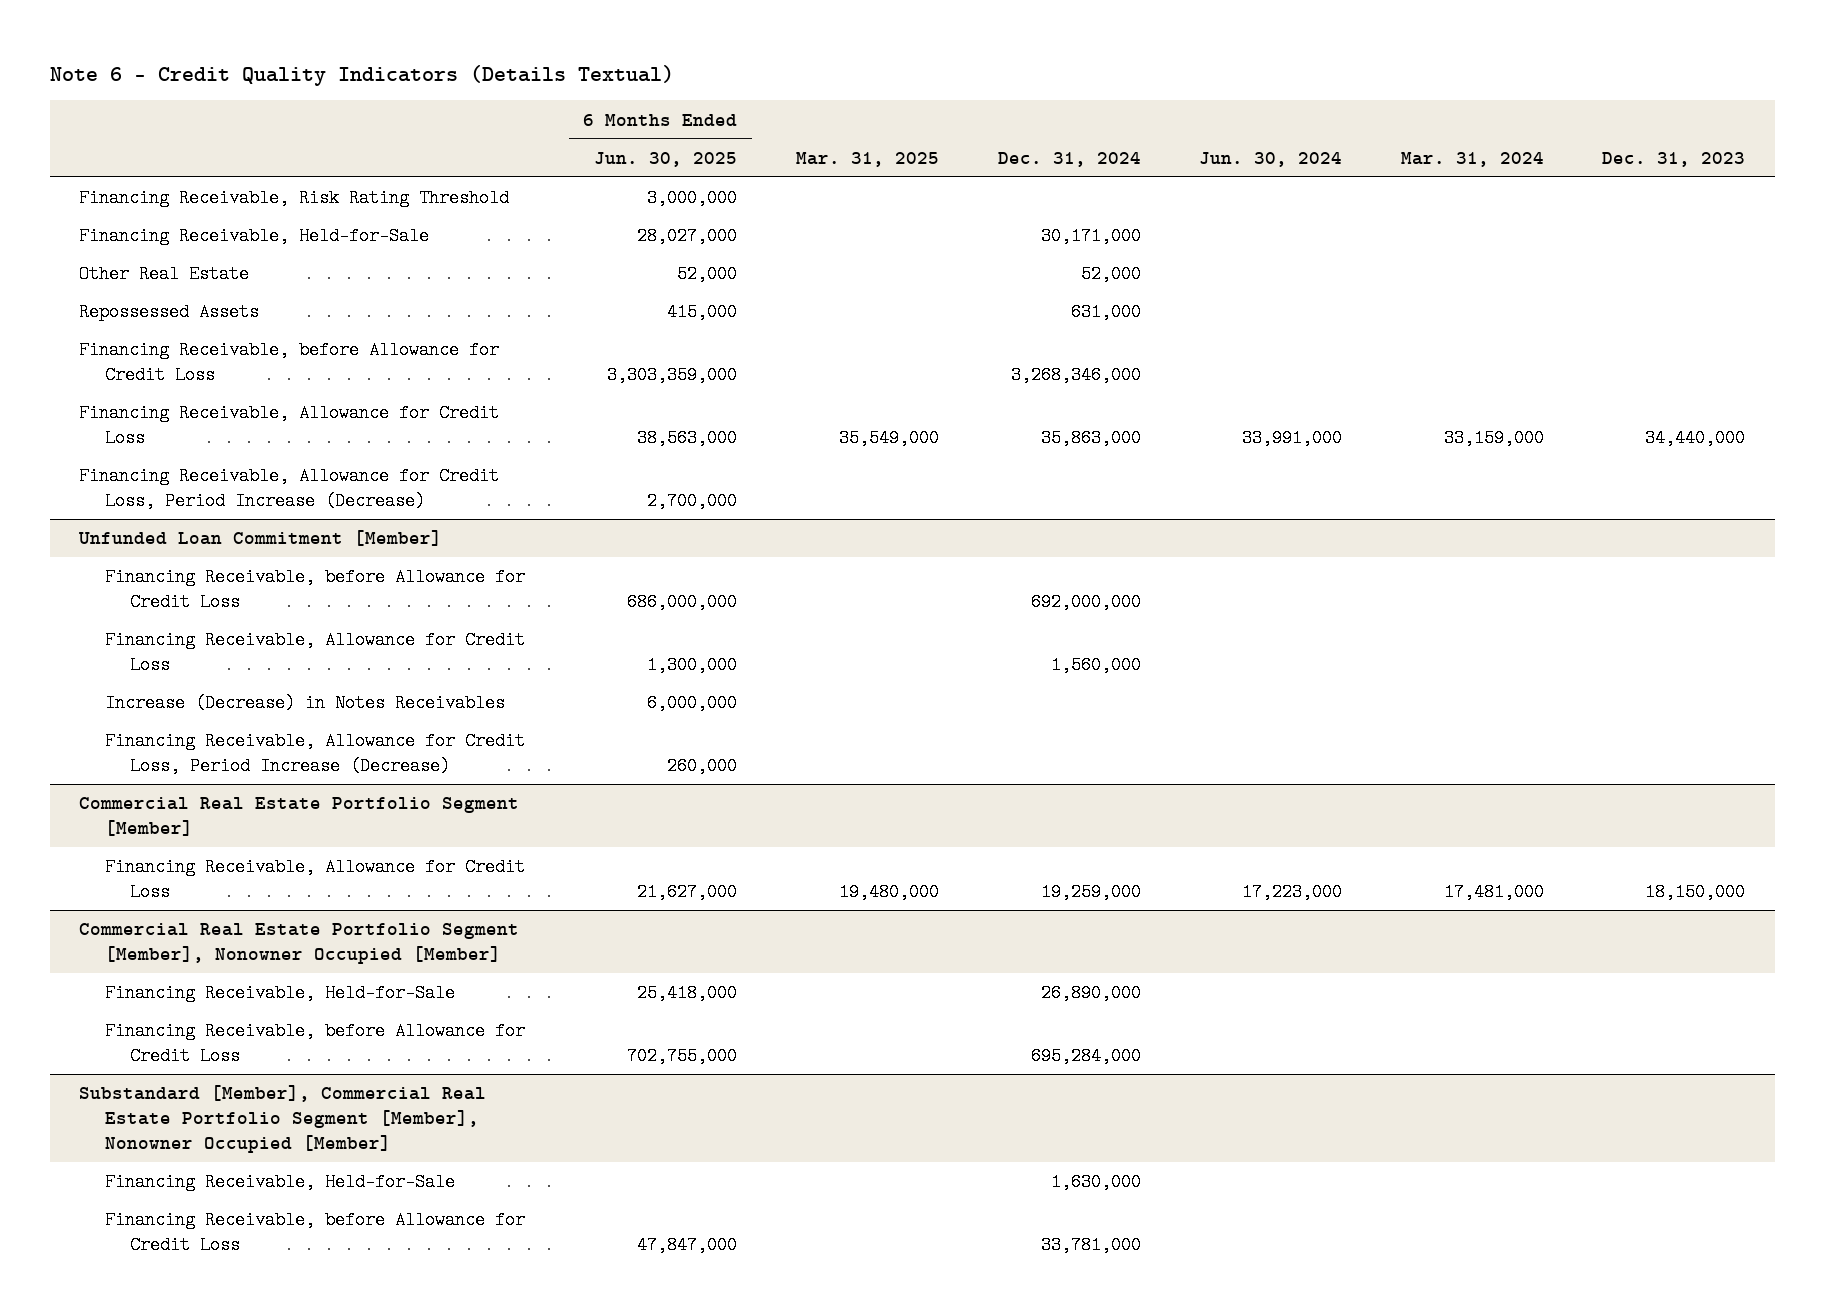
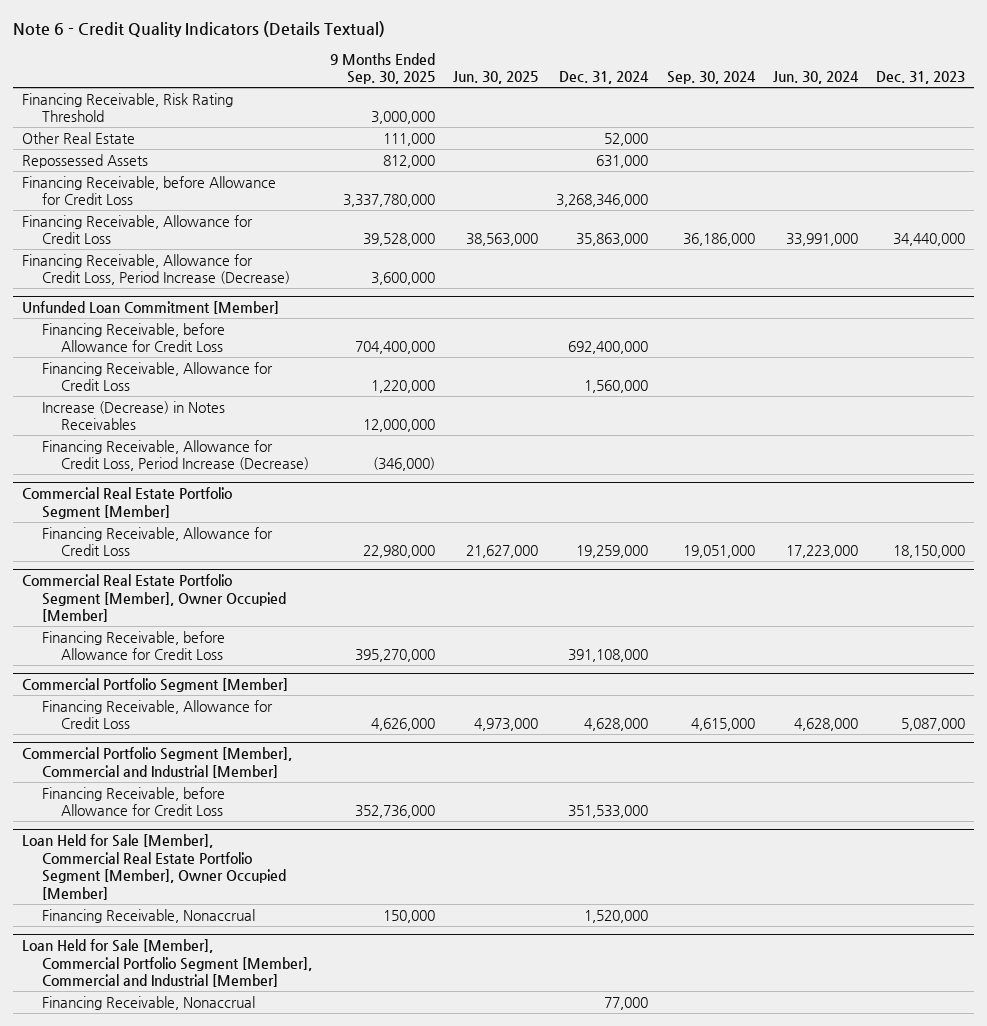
- | 6 Months Ended Jun. 30, 2025 | Mar. 31, 2025 | Dec. 31, 2024 | Jun. 30, 2024 | Mar. 31, 2024 | Dec. 31, 2023
+ | 9 Months Ended Sep. 30, 2025 | Jun. 30, 2025 | Dec. 31, 2024 | Sep. 30, 2024 | Jun. 30, 2024 | Dec. 31, 2023
- Financing Receivable, Held-for-Sale | 28,027,000 | | 30,171,000 | | |
@ Unfunded Loan Commitment [Member]
- Financing Receivable, before Allowance for Credit Loss | 686,000,000 | | 692,000,000 | | |
+ Financing Receivable, before Allowance for Credit Loss | 704,400,000 | | 692,400,000 | | |
- Commercial Real Estate Portfolio Segment [Member], Nonowner Occupied [Member]
- Financing Receivable, Held-for-Sale | 25,418,000 | | 26,890,000 | | |
- Financing Receivable, before Allowance for Credit Loss | 702,755,000 | | 695,284,000 | | |
- Substandard [Member], Commercial Real Estate Portfolio Segment [Member], Nonowner Occupied [Member]
- Financing Receivable, Held-for-Sale | | | 1,630,000 | | |
- Financing Receivable, before Allowance for Credit Loss | 47,847,000 | | 33,781,000 | | |
+ Commercial Real Estate Portfolio Segment [Member], Owner Occupied [Member]
+ Financing Receivable, before Allowance for Credit Loss | 395,270,000 | | 391,108,000 | | |
+ Commercial Portfolio Segment [Member]
+ Financing Receivable, Allowance for Credit Loss | 4,626,000 | 4,973,000 | 4,628,000 | 4,615,000 | 4,628,000 | 5,087,000
+ Commercial Portfolio Segment [Member], Commercial and Industrial [Member]
+ Financing Receivable, before Allowance for Credit Loss | 352,736,000 | | 351,533,000 | | |
+ Loan Held for Sale [Member], Commercial Real Estate Portfolio Segment [Member], Owner Occupied [Member]
+ Financing Receivable, Nonaccrual | 150,000 | | 1,520,000 | | |
+ Loan Held for Sale [Member], Commercial Portfolio Segment [Member], Commercial and Industrial [Member]
+ Financing Receivable, Nonaccrual | | | 77,000 | | |

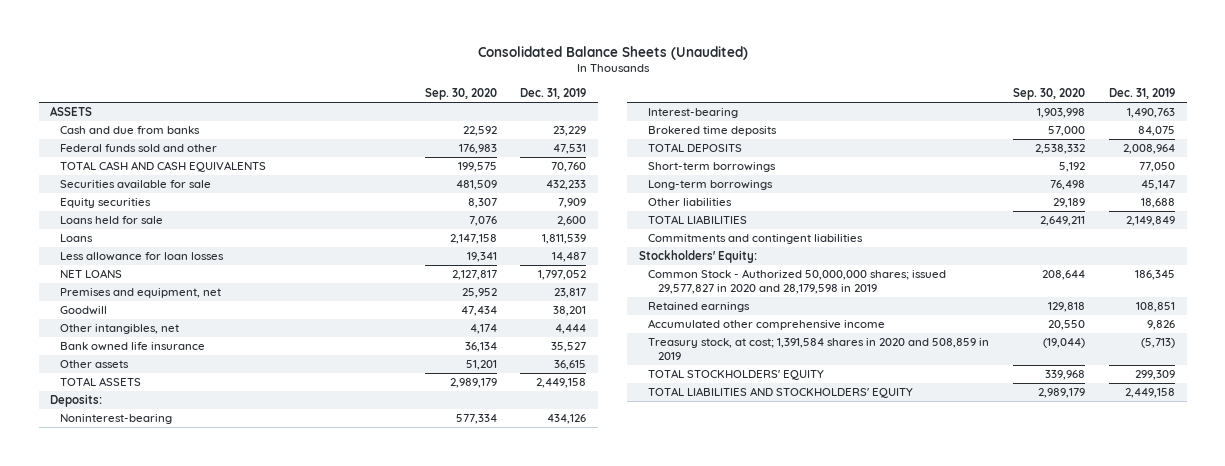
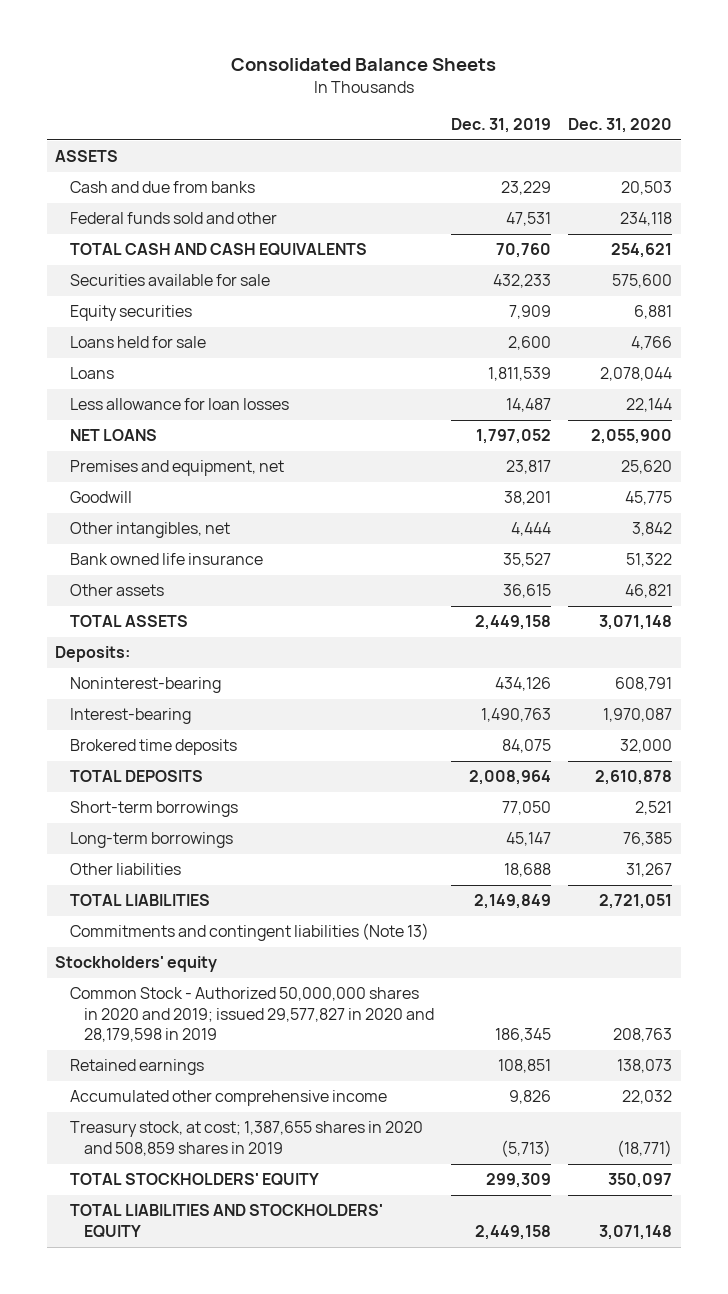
- Consolidated Balance Sheets (Unaudited)
+ Consolidated Balance Sheets
- | Sep. 30, 2020 | Dec. 31, 2019
+ | Dec. 31, 2019 | Dec. 31, 2020
- Commitments and contingent liabilities
- Stockholders' Equity:
- Common Stock - Authorized 50,000,000 shares; issued 29,577,827 in 2020 and 28,179,598 in 2019 | 208,644 | 186,345
+ Commitments and contingent liabilities (Note 13)
+ Stockholders' equity
+ Common Stock - Authorized 50,000,000 shares in 2020 and 2019; issued 29,577,827 in 2020 and 28,179,598 in 2019 | 186,345 | 208,763
- Treasury stock, at cost; 1,391,584 shares in 2020 and 508,859 in 2019 | (19,044) | (5,713)
+ Treasury stock, at cost; 1,387,655 shares in 2020 and 508,859 shares in 2019 | (5,713) | (18,771)

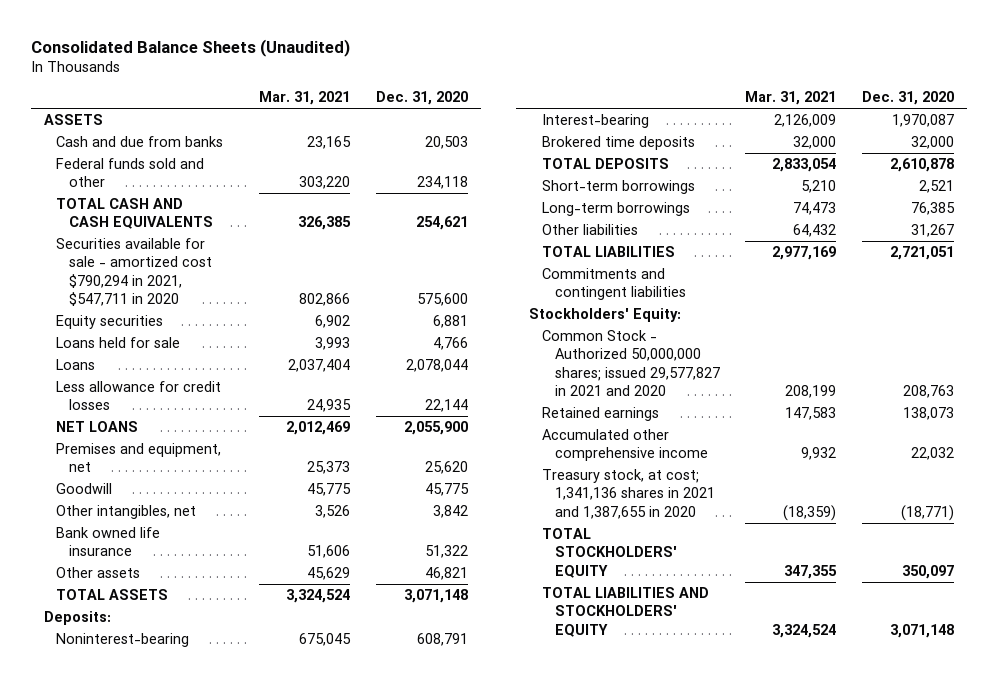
- Consolidated Balance Sheets
+ Consolidated Balance Sheets (Unaudited)
- | Dec. 31, 2019 | Dec. 31, 2020
+ | Mar. 31, 2021 | Dec. 31, 2020
- Securities available for sale | 432,233 | 575,600
+ Securities available for sale - amortized cost $790,294 in 2021, $547,711 in 2020 | 802,866 | 575,600
- Less allowance for loan losses | 14,487 | 22,144
+ Less allowance for credit losses | 24,935 | 22,144
- Commitments and contingent liabilities (Note 13)
- Stockholders' equity
- Common Stock - Authorized 50,000,000 shares in 2020 and 2019; issued 29,577,827 in 2020 and 28,179,598 in 2019 | 186,345 | 208,763
+ Commitments and contingent liabilities
+ Stockholders' Equity:
+ Common Stock - Authorized 50,000,000 shares; issued 29,577,827 in 2021 and 2020 | 208,199 | 208,763
- Treasury stock, at cost; 1,387,655 shares in 2020 and 508,859 shares in 2019 | (5,713) | (18,771)
+ Treasury stock, at cost; 1,341,136 shares in 2021 and 1,387,655 in 2020 | (18,359) | (18,771)

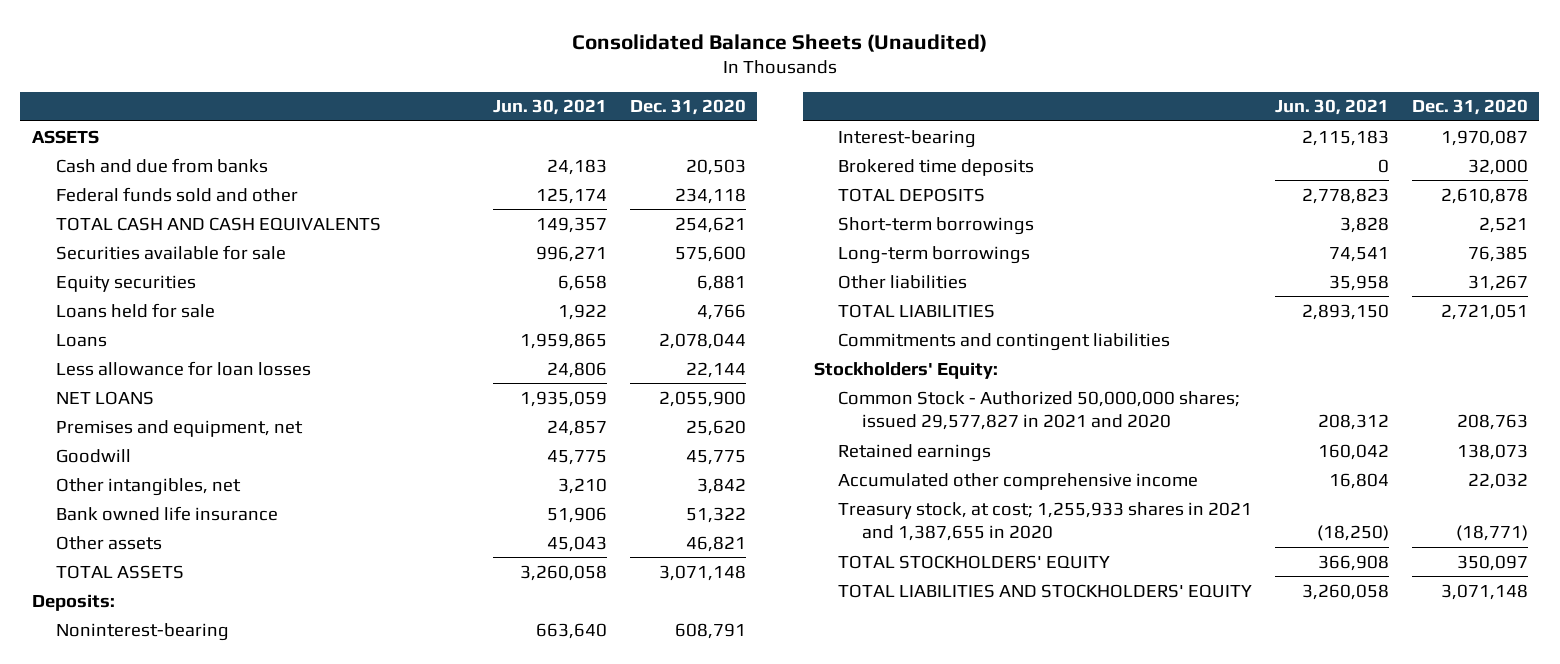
- | Mar. 31, 2021 | Dec. 31, 2020
+ | Jun. 30, 2021 | Dec. 31, 2020
- Securities available for sale - amortized cost $790,294 in 2021, $547,711 in 2020 | 802,866 | 575,600
+ Securities available for sale | 996,271 | 575,600
- Less allowance for credit losses | 24,935 | 22,144
+ Less allowance for loan losses | 24,806 | 22,144
- Treasury stock, at cost; 1,341,136 shares in 2021 and 1,387,655 in 2020 | (18,359) | (18,771)
+ Treasury stock, at cost; 1,255,933 shares in 2021 and 1,387,655 in 2020 | (18,250) | (18,771)

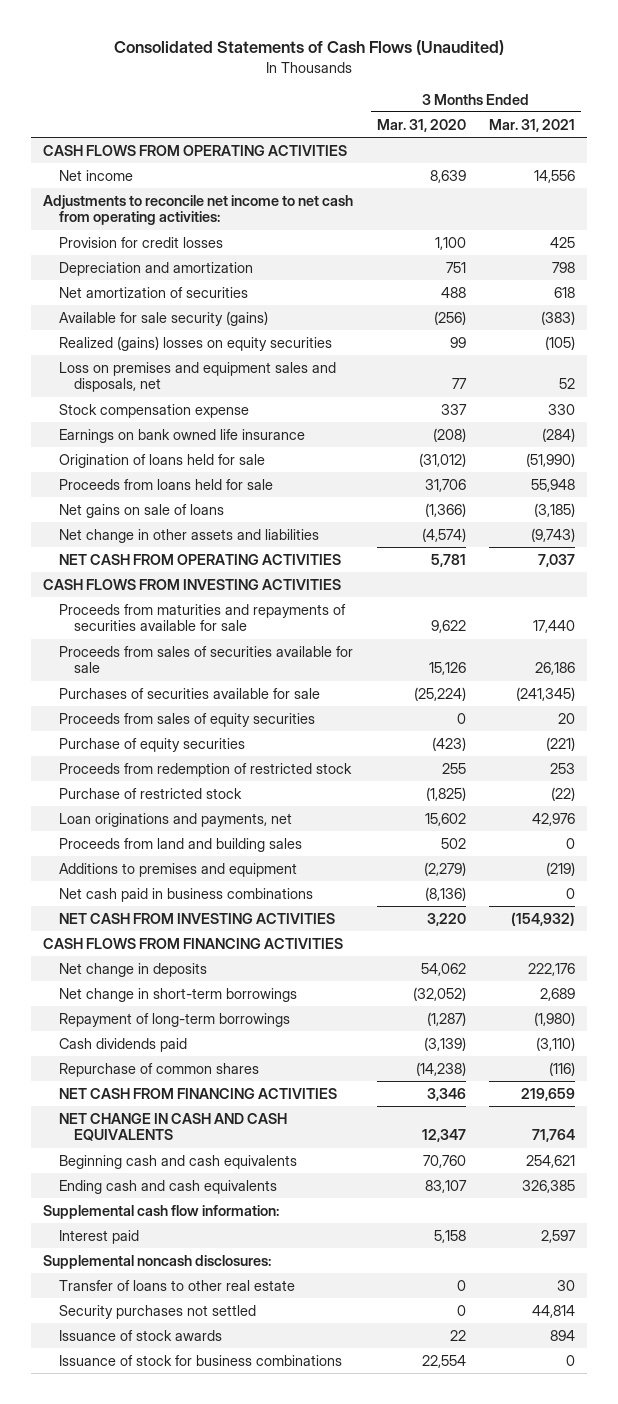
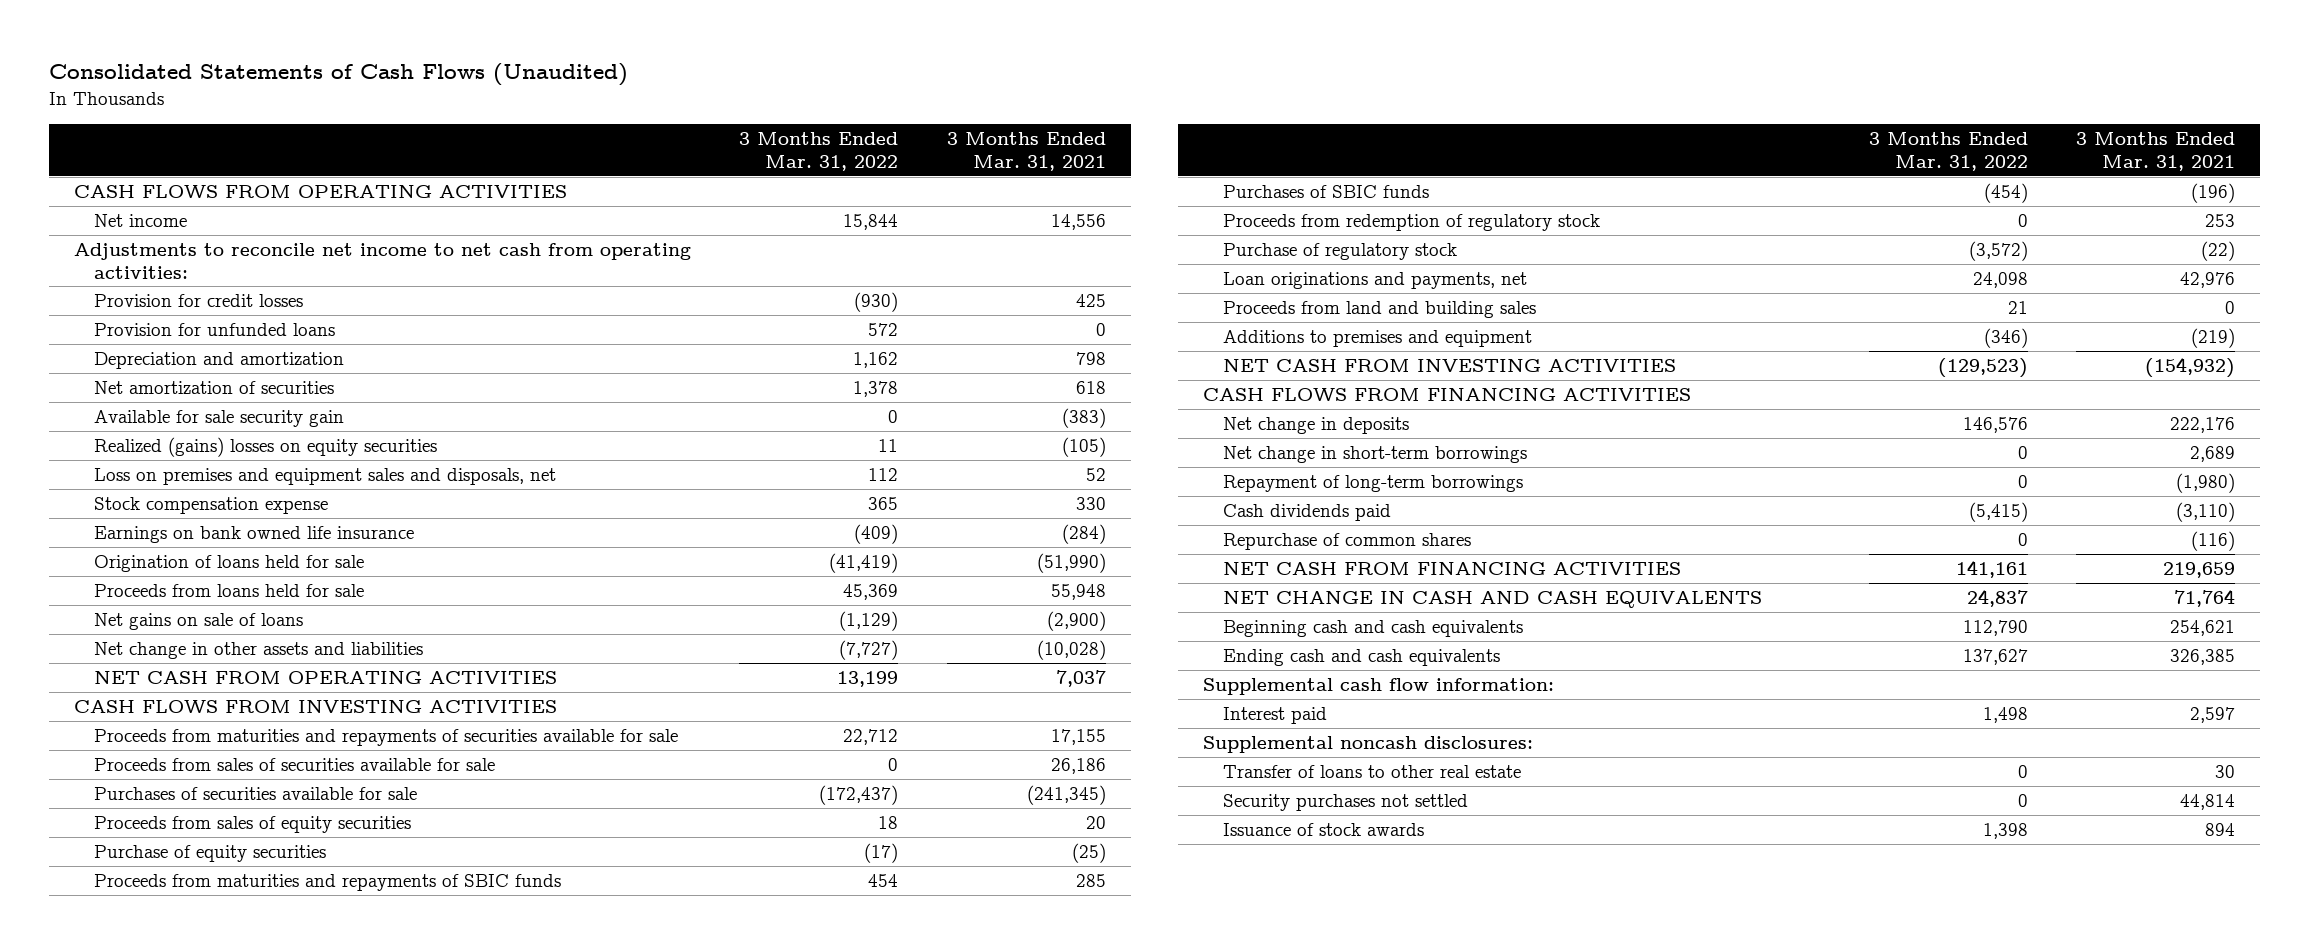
- | 3 Months Ended Mar. 31, 2020 | 3 Months Ended Mar. 31, 2021
+ | 3 Months Ended Mar. 31, 2022 | 3 Months Ended Mar. 31, 2021
+ Provision for unfunded loans | 572 | 0
- Available for sale security (gains) | (256) | (383)
+ Available for sale security gain | 0 | (383)
- Net gains on sale of loans | (1,366) | (3,185)
- Net change in other assets and liabilities | (4,574) | (9,743)
+ Net gains on sale of loans | (1,129) | (2,900)
+ Net change in other assets and liabilities | (7,727) | (10,028)
- Proceeds from maturities and repayments of securities available for sale | 9,622 | 17,440
+ Proceeds from maturities and repayments of securities available for sale | 22,712 | 17,155
- Purchase of equity securities | (423) | (221)
- Proceeds from redemption of restricted stock | 255 | 253
- Purchase of restricted stock | (1,825) | (22)
+ Purchase of equity securities | (17) | (25)
+ Proceeds from maturities and repayments of SBIC funds | 454 | 285
+ Purchases of SBIC funds | (454) | (196)
+ Proceeds from redemption of regulatory stock | 0 | 253
+ Purchase of regulatory stock | (3,572) | (22)
- Net cash paid in business combinations | (8,136) | 0
- Issuance of stock for business combinations | 22,554 | 0

